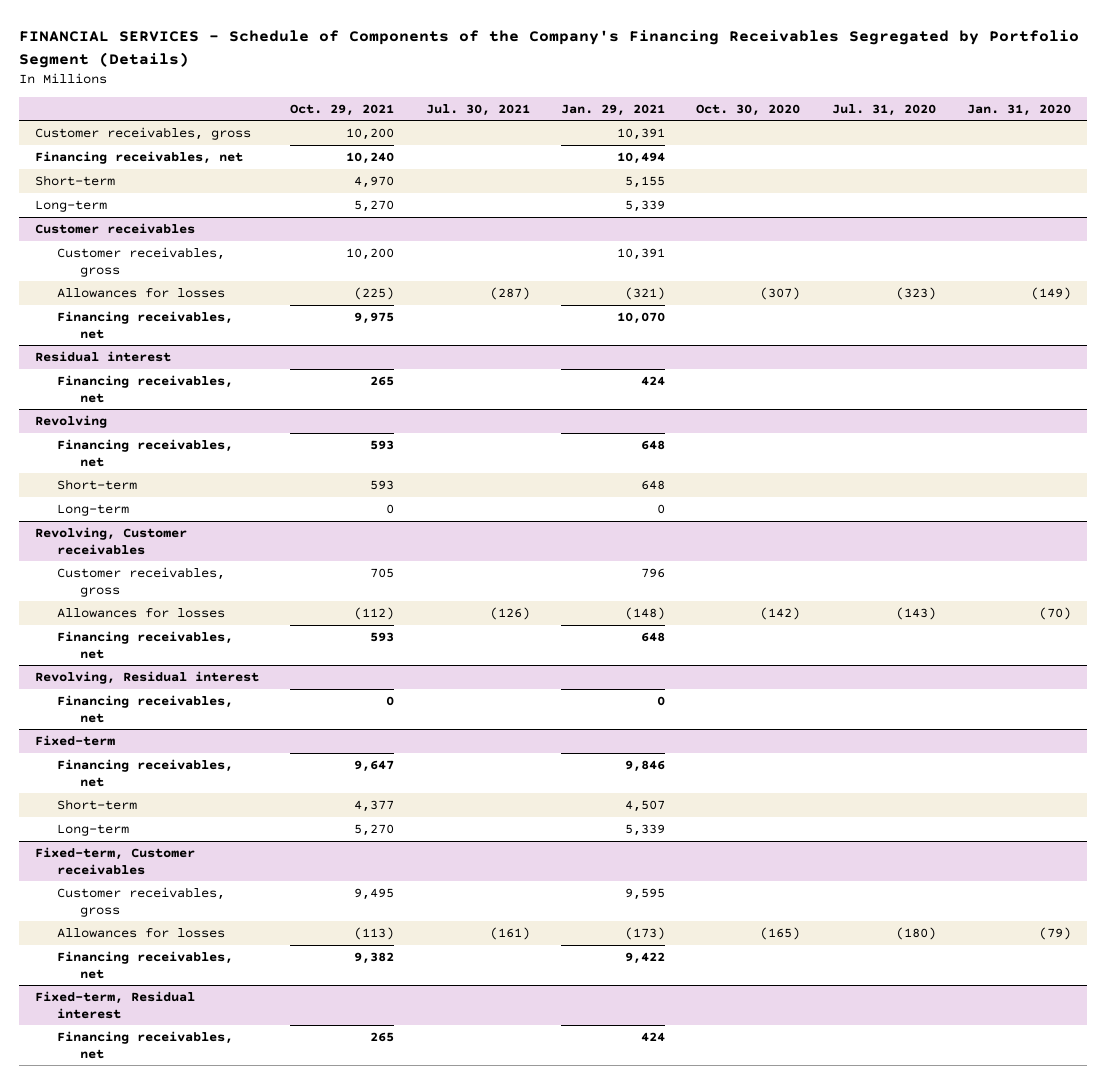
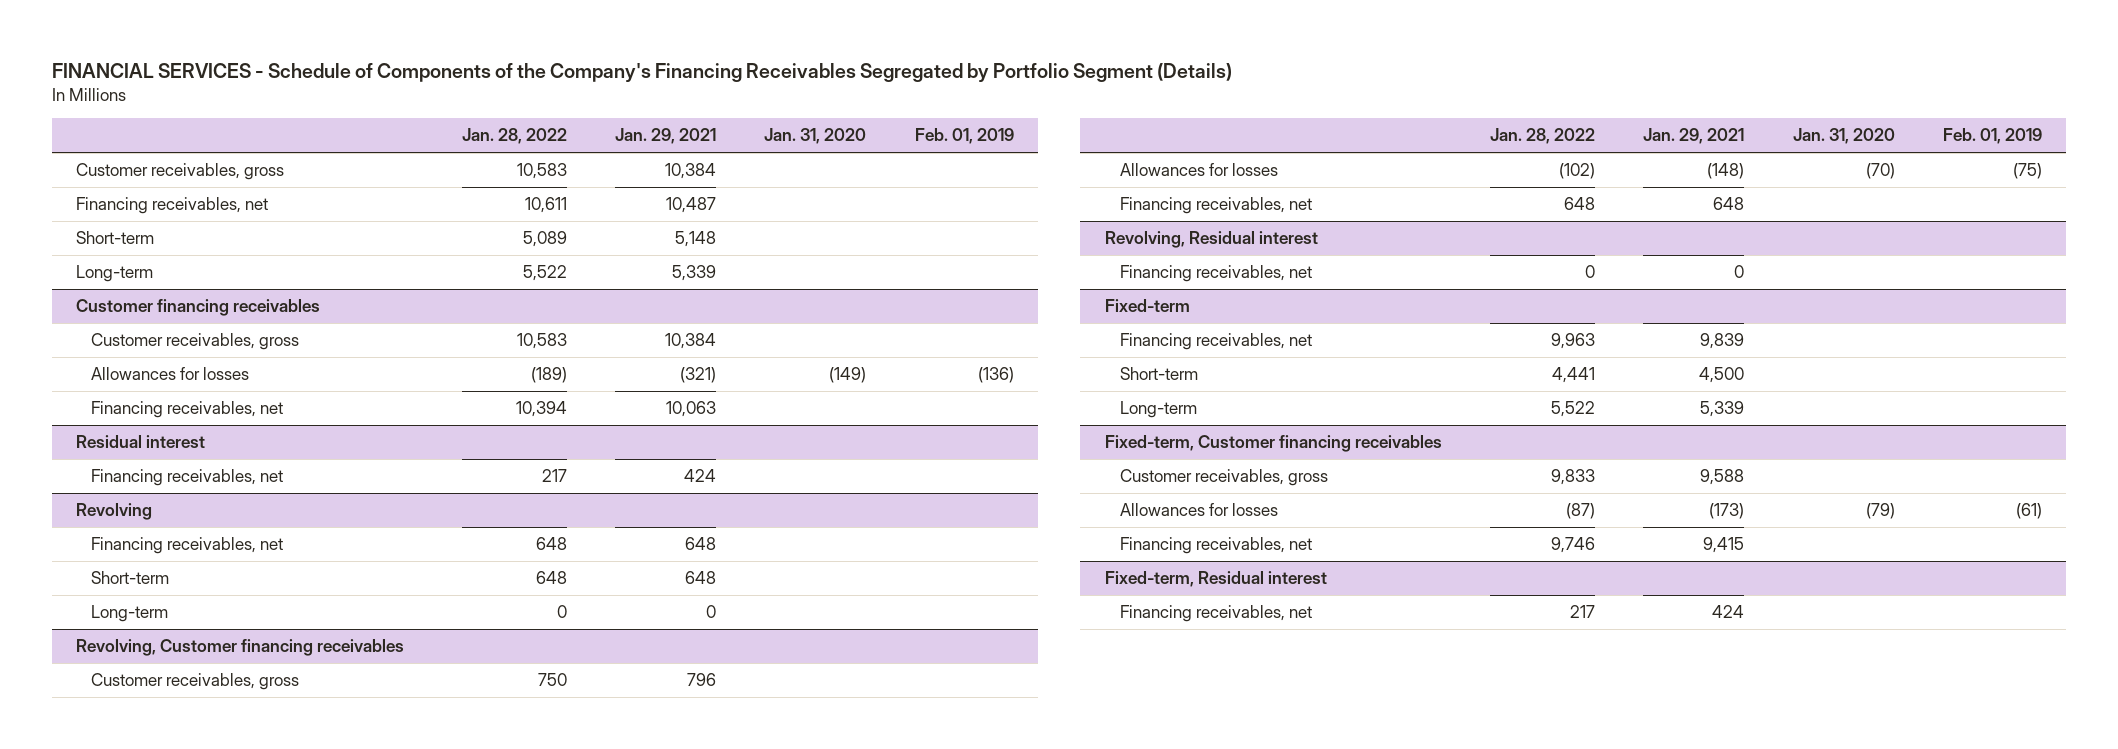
- | Oct. 29, 2021 | Jul. 30, 2021 | Jan. 29, 2021 | Oct. 30, 2020 | Jul. 31, 2020 | Jan. 31, 2020
+ | Jan. 28, 2022 | Jan. 29, 2021 | Jan. 31, 2020 | Feb. 01, 2019
- Customer receivables, gross | 10,200 | | 10,391 | | |
- Financing receivables, net | 10,240 | | 10,494 | | |
- Short-term | 4,970 | | 5,155 | | |
+ Customer receivables, gross | 10,583 | 10,384 | |
+ Financing receivables, net | 10,611 | 10,487 | |
+ Short-term | 5,089 | 5,148 | |
- Customer receivables
- Customer receivables, gross | 10,200 | | 10,391 | | |
+ Customer financing receivables
+ Customer receivables, gross | 10,583 | 10,384 | |
- Financing receivables, net | 9,975 | | 10,070 | | |
+ Financing receivables, net | 10,394 | 10,063 | |
- Revolving, Customer receivables
+ Revolving, Customer financing receivables
@ Fixed-term
- Financing receivables, net | 9,647 | | 9,846 | | |
- Short-term | 4,377 | | 4,507 | | |
+ Financing receivables, net | 9,963 | 9,839 | |
+ Short-term | 4,441 | 4,500 | |
- Fixed-term, Customer receivables
- Customer receivables, gross | 9,495 | | 9,595 | | |
+ Fixed-term, Customer financing receivables
+ Customer receivables, gross | 9,833 | 9,588 | |
- Financing receivables, net | 9,382 | | 9,422 | | |
+ Financing receivables, net | 9,746 | 9,415 | |

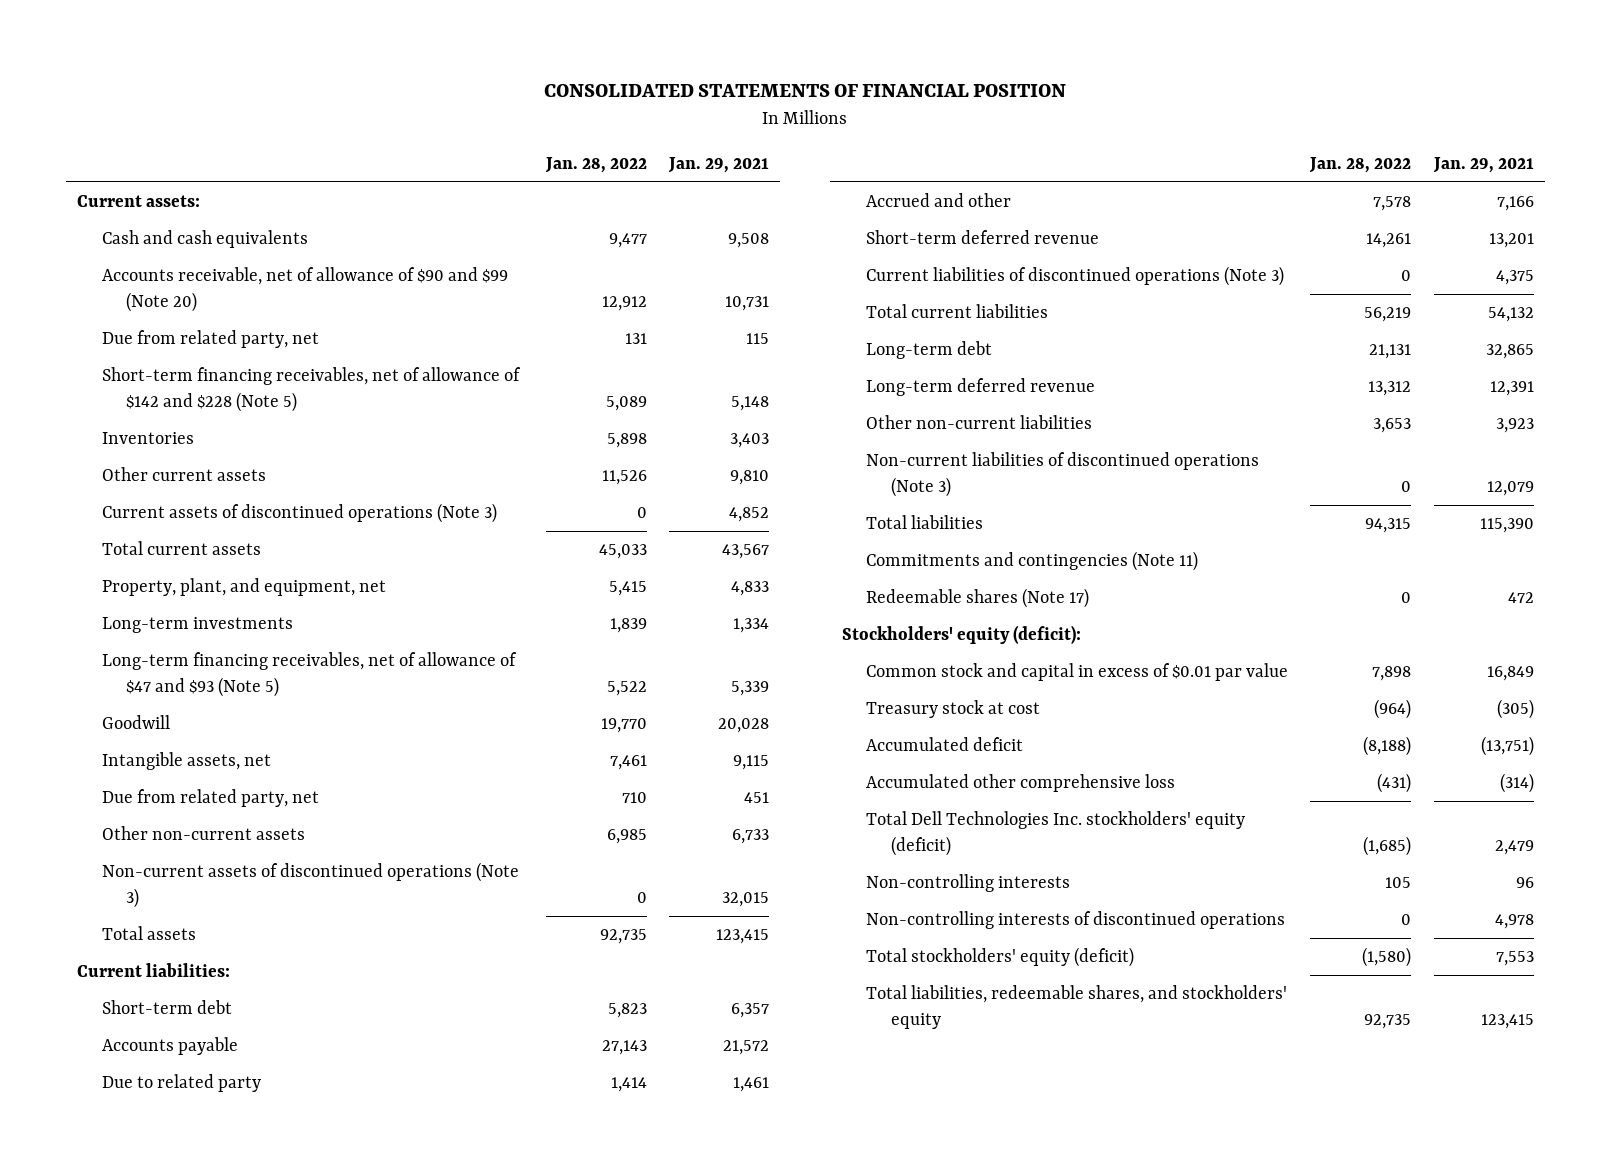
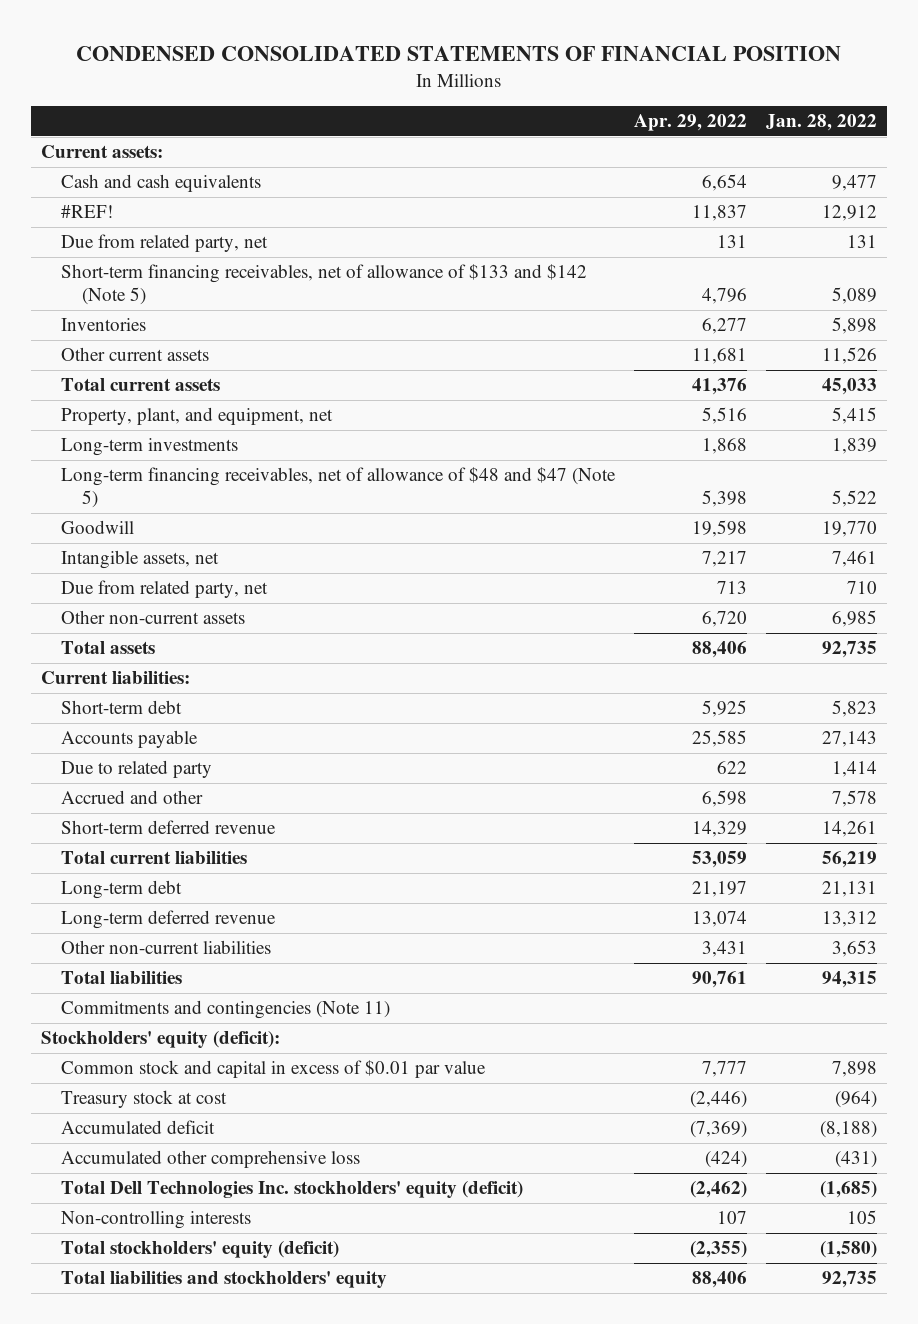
- CONSOLIDATED STATEMENTS OF FINANCIAL POSITION
+ CONDENSED CONSOLIDATED STATEMENTS OF FINANCIAL POSITION
- | Jan. 28, 2022 | Jan. 29, 2021
+ | Apr. 29, 2022 | Jan. 28, 2022
- Accounts receivable, net of allowance of $90 and $99 (Note 20) | 12,912 | 10,731
+ #REF! | 11,837 | 12,912
- Short-term financing receivables, net of allowance of $142 and $228 (Note 5) | 5,089 | 5,148
+ Short-term financing receivables, net of allowance of $133 and $142 (Note 5) | 4,796 | 5,089
- Current assets of discontinued operations (Note 3) | 0 | 4,852
- Long-term financing receivables, net of allowance of $47 and $93 (Note 5) | 5,522 | 5,339
+ Long-term financing receivables, net of allowance of $48 and $47 (Note 5) | 5,398 | 5,522
- Non-current assets of discontinued operations (Note 3) | 0 | 32,015
- Current liabilities of discontinued operations (Note 3) | 0 | 4,375
- Non-current liabilities of discontinued operations (Note 3) | 0 | 12,079
- Redeemable shares (Note 17) | 0 | 472
- Non-controlling interests of discontinued operations | 0 | 4,978
- Total liabilities, redeemable shares, and stockholders' equity | 92,735 | 123,415
+ Total liabilities and stockholders' equity | 88,406 | 92,735

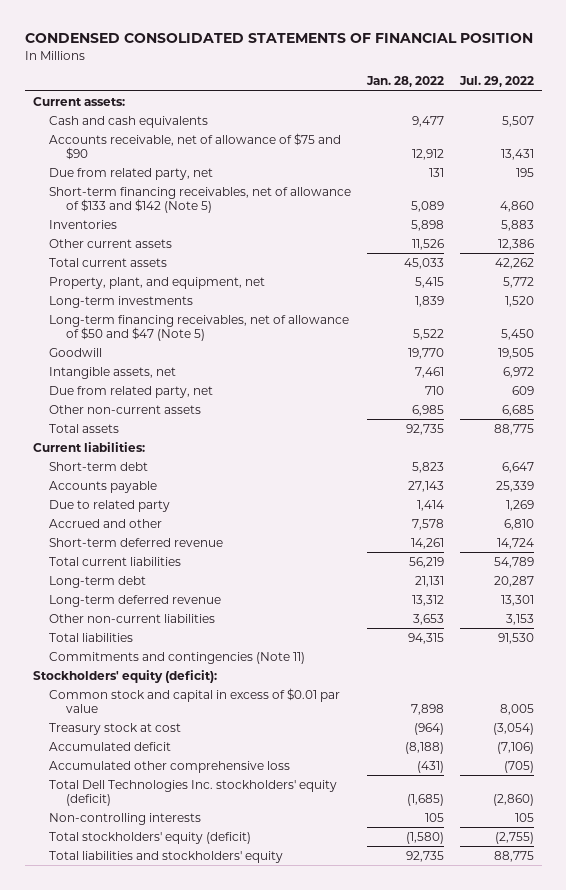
- | Apr. 29, 2022 | Jan. 28, 2022
+ | Jan. 28, 2022 | Jul. 29, 2022
- #REF! | 11,837 | 12,912
+ Accounts receivable, net of allowance of $75 and $90 | 12,912 | 13,431
- Long-term financing receivables, net of allowance of $48 and $47 (Note 5) | 5,398 | 5,522
+ Long-term financing receivables, net of allowance of $50 and $47 (Note 5) | 5,522 | 5,450

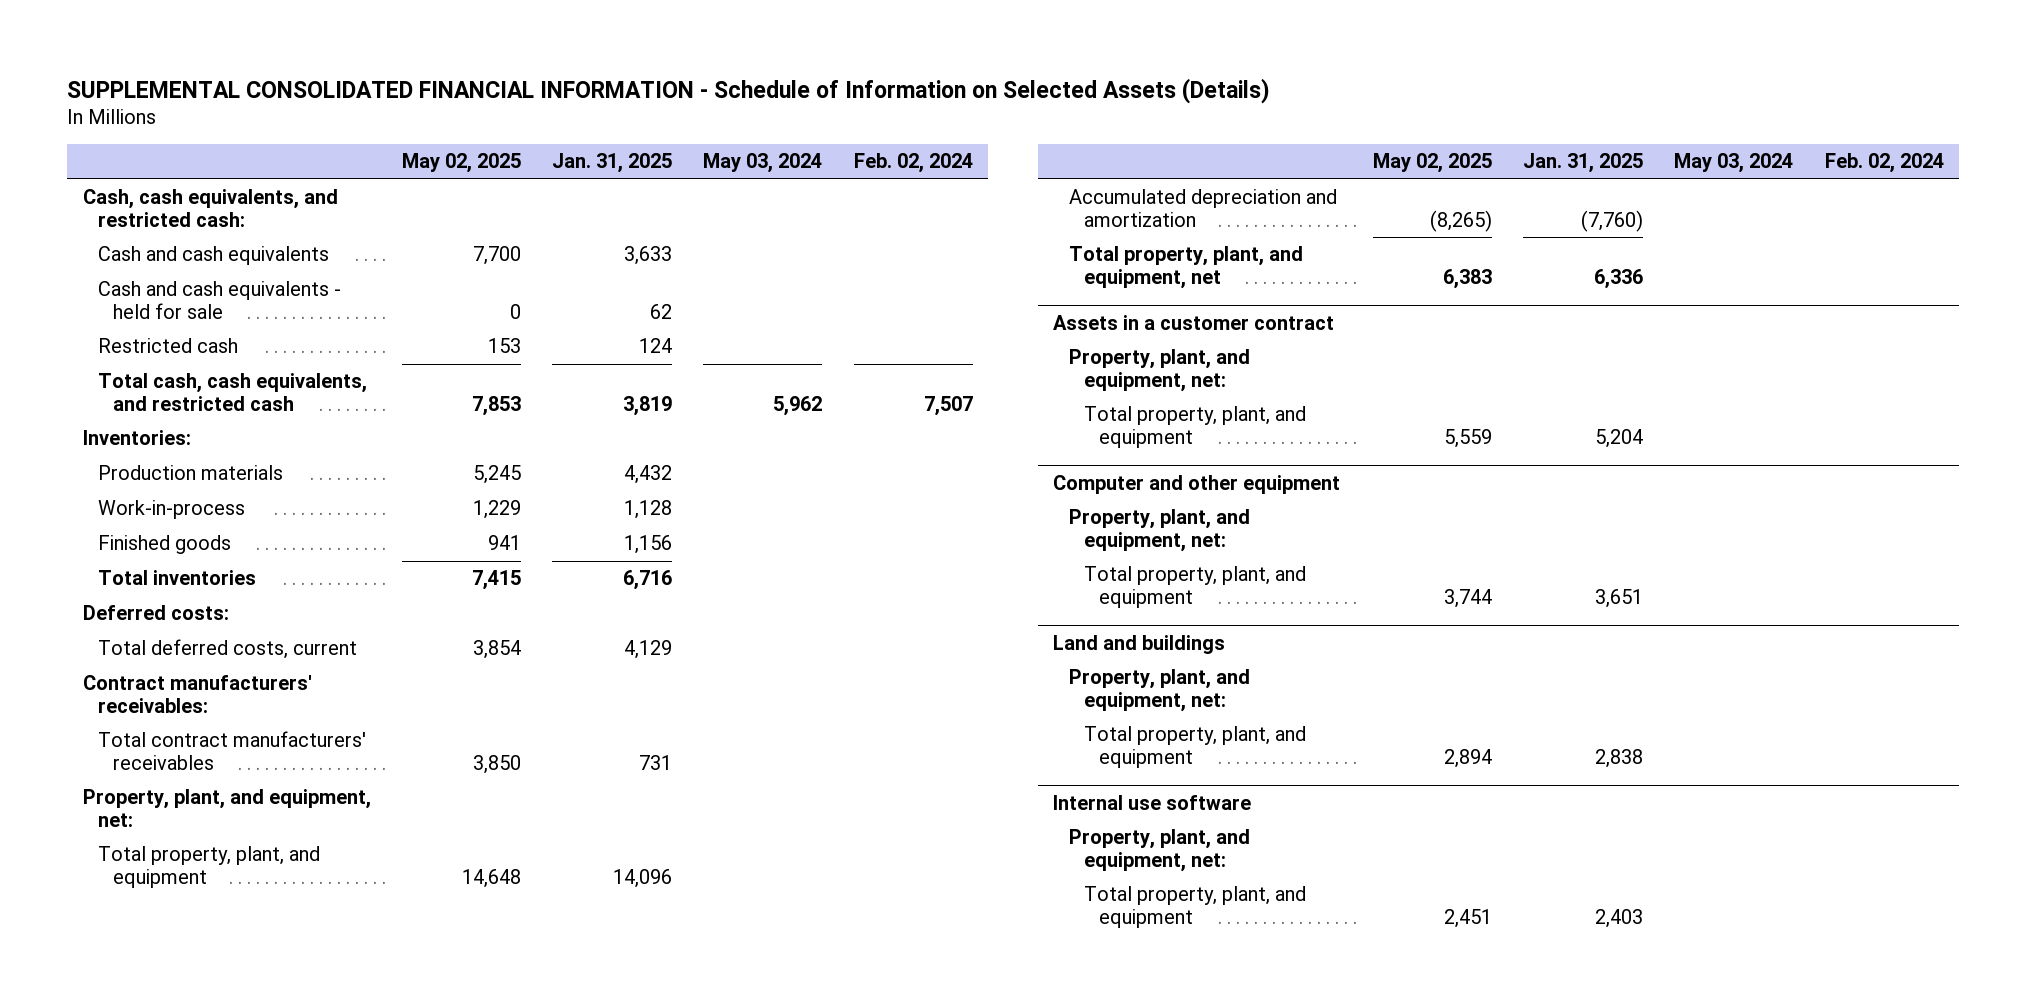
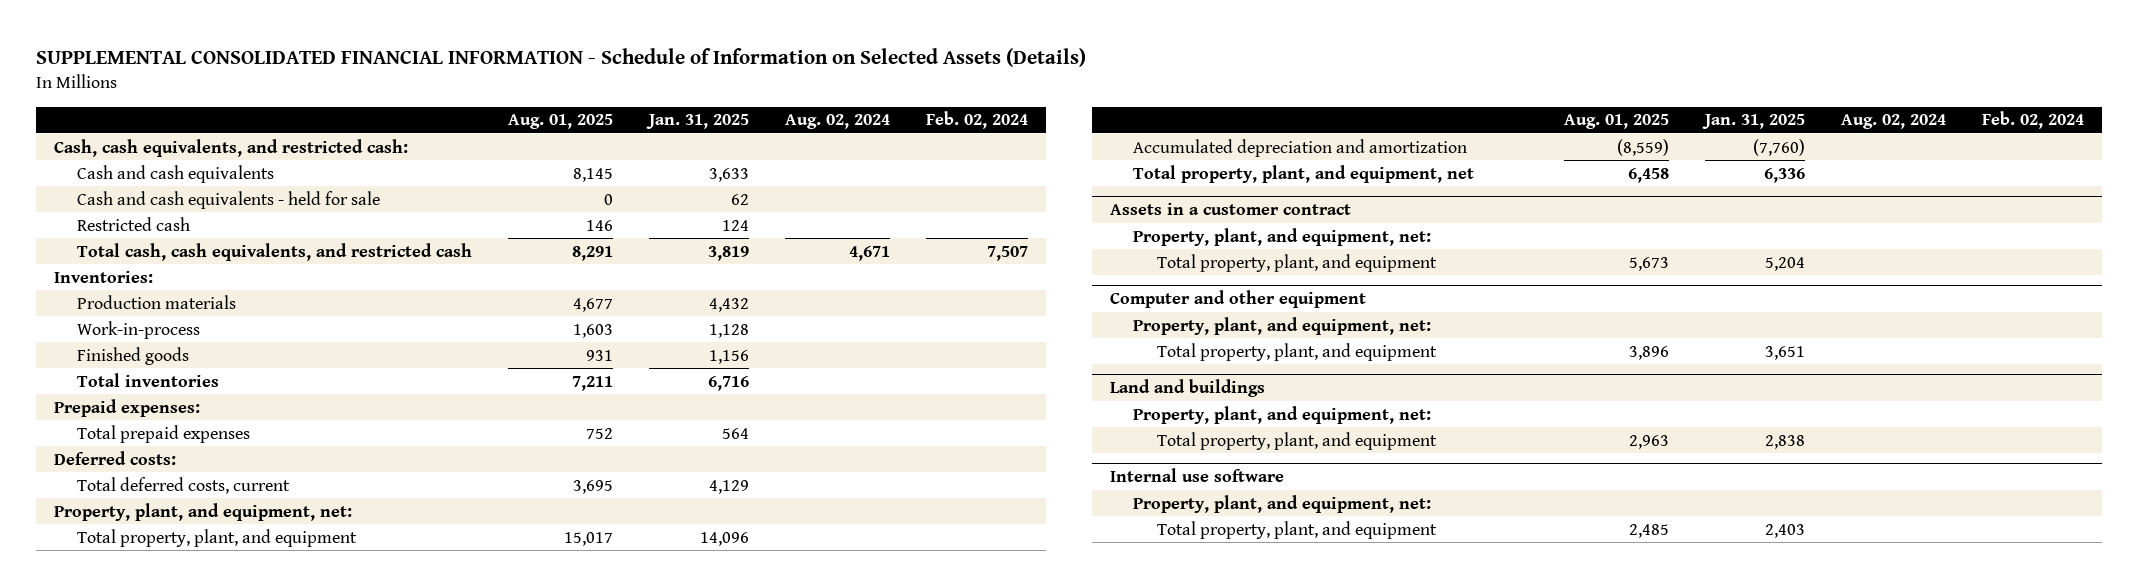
- | May 02, 2025 | Jan. 31, 2025 | May 03, 2024 | Feb. 02, 2024
+ | Aug. 01, 2025 | Jan. 31, 2025 | Aug. 02, 2024 | Feb. 02, 2024
+ Prepaid expenses:
+ Total prepaid expenses | 752 | 564 | |
- Contract manufacturers' receivables:
- Total contract manufacturers' receivables | 3,850 | 731 | |

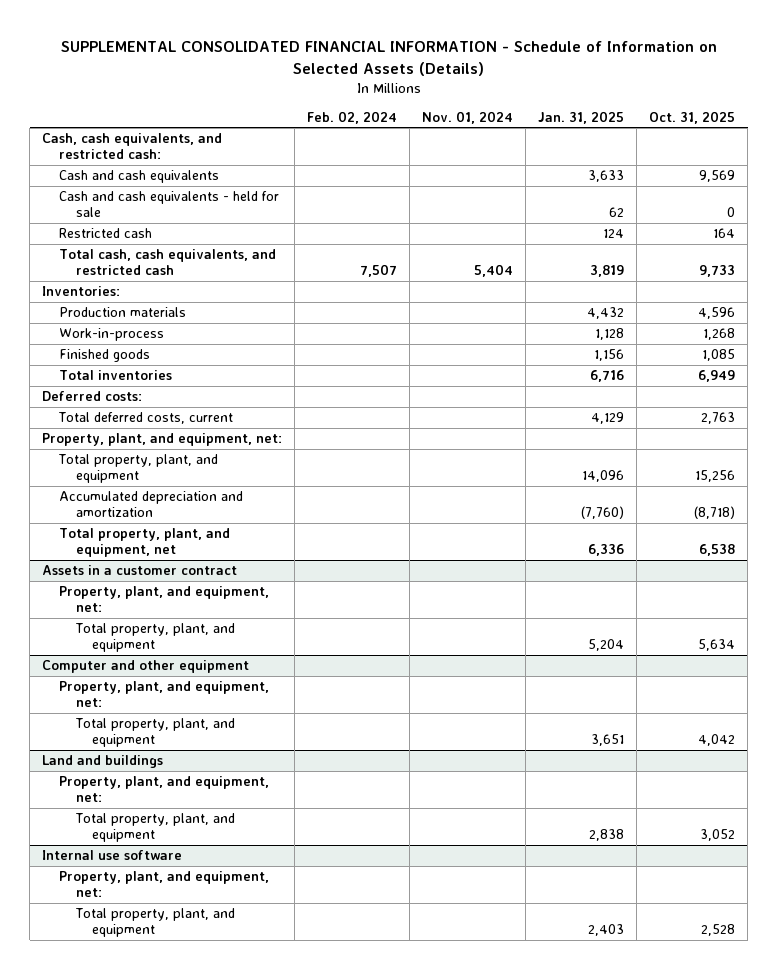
- | Aug. 01, 2025 | Jan. 31, 2025 | Aug. 02, 2024 | Feb. 02, 2024
+ | Feb. 02, 2024 | Nov. 01, 2024 | Jan. 31, 2025 | Oct. 31, 2025
- Prepaid expenses:
- Total prepaid expenses | 752 | 564 | |

